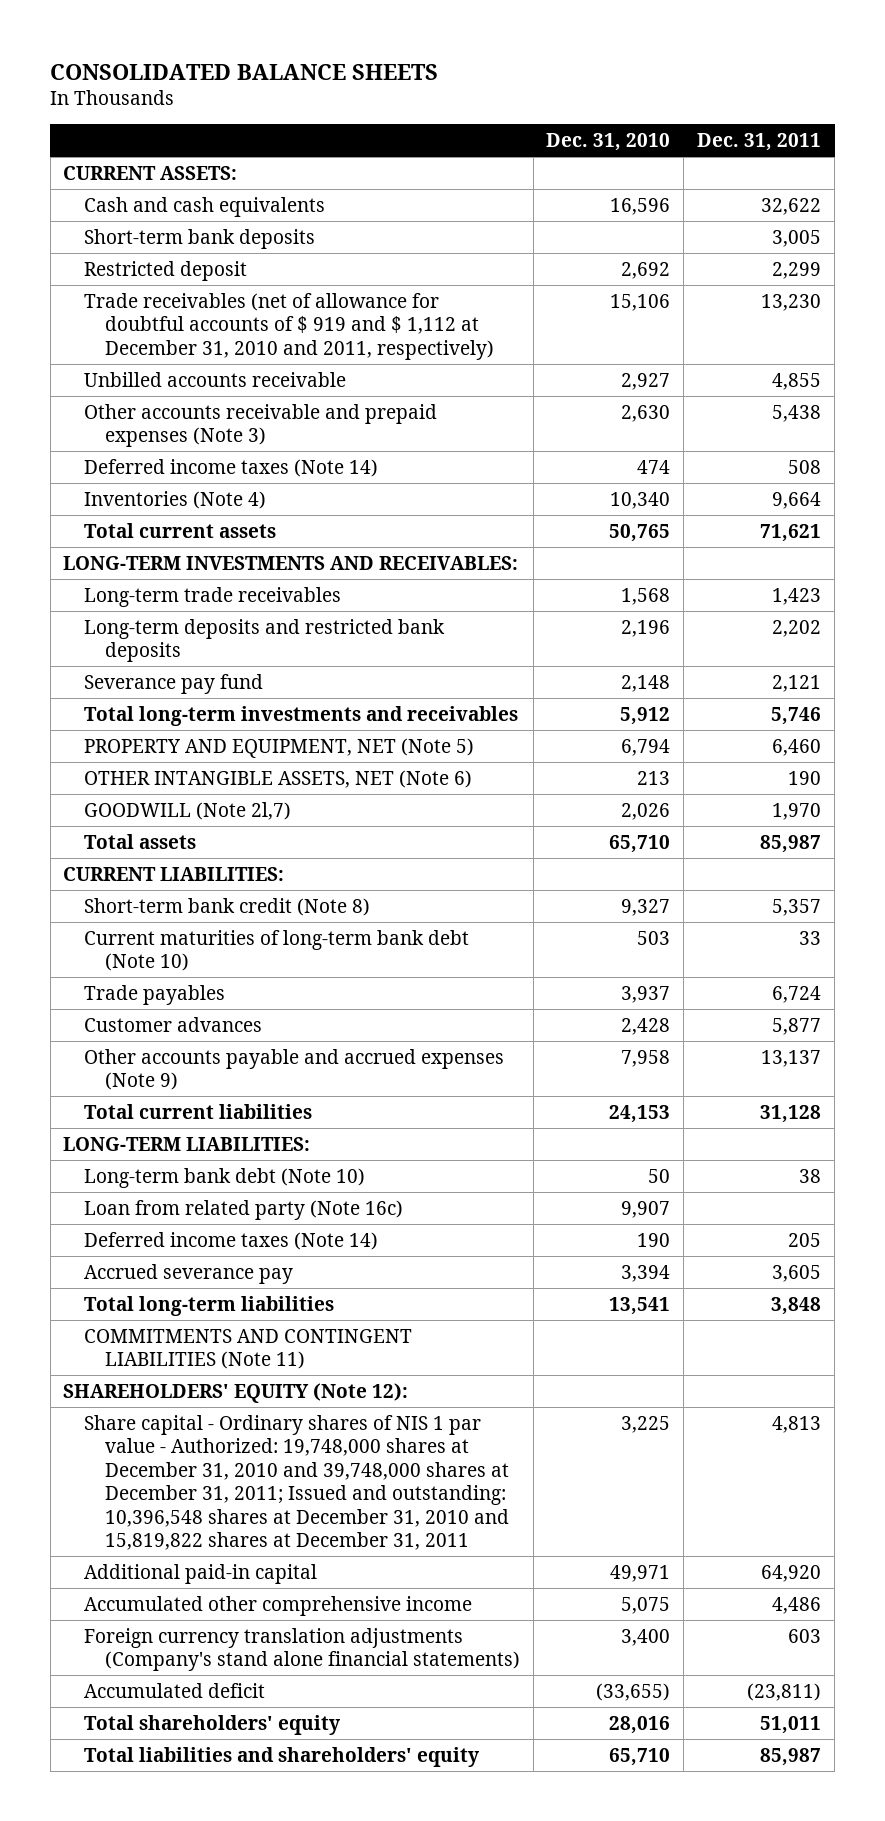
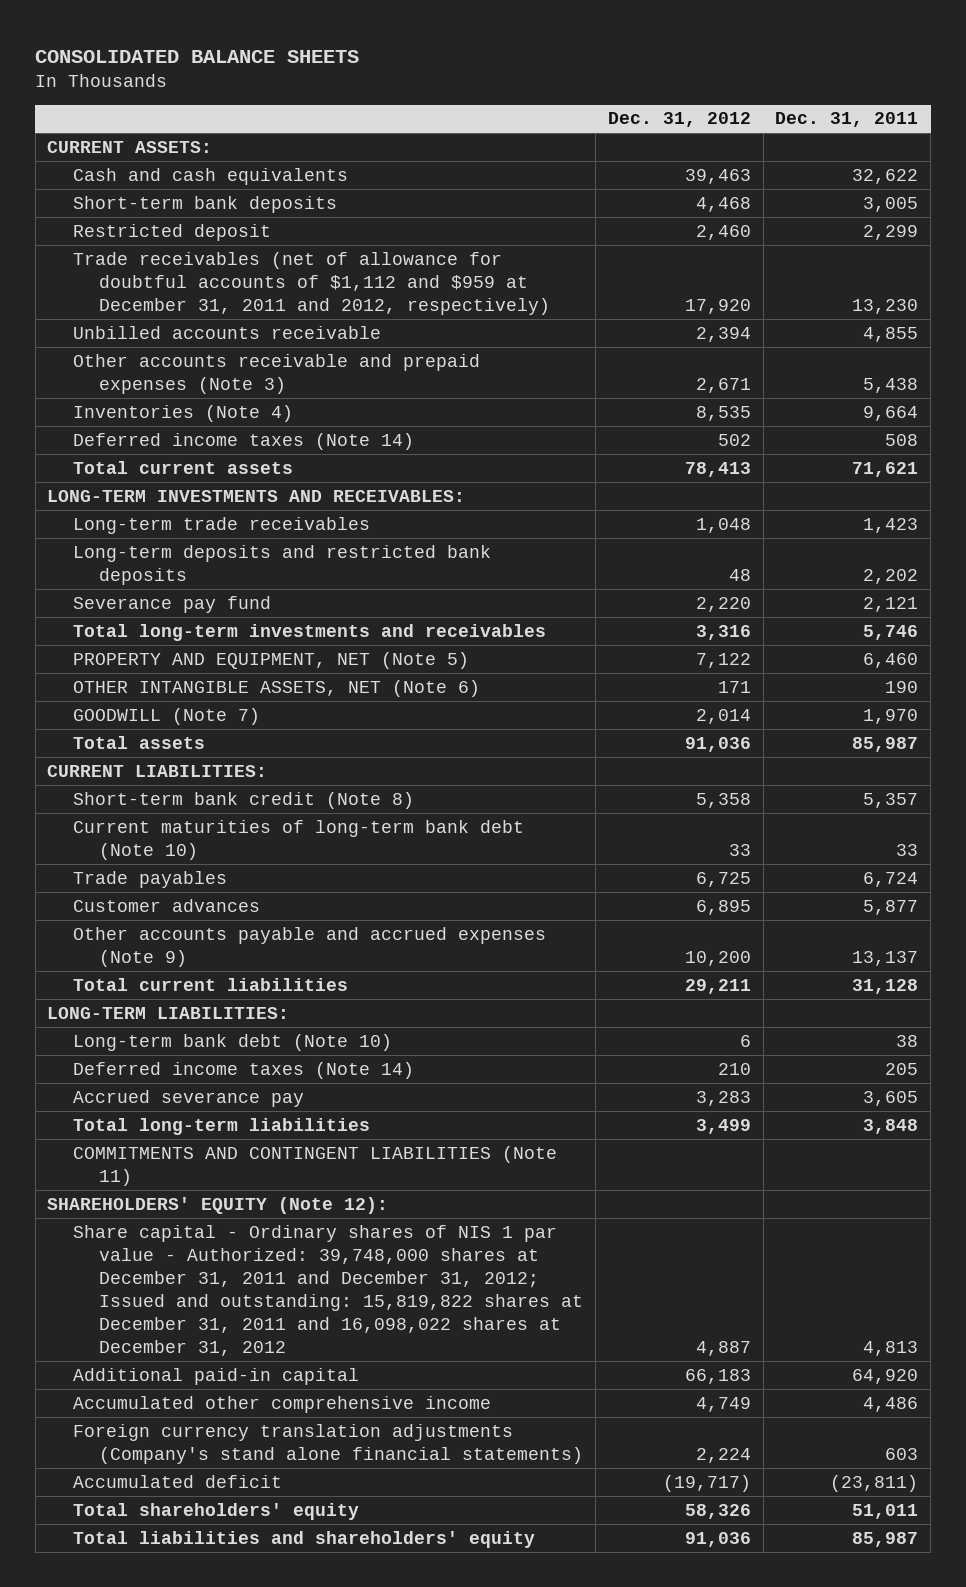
- | Dec. 31, 2010 | Dec. 31, 2011
+ | Dec. 31, 2012 | Dec. 31, 2011
- Trade receivables (net of allowance for doubtful accounts of $ 919 and $ 1,112 at December 31, 2010 and 2011, respectively) | 15,106 | 13,230
+ Trade receivables (net of allowance for doubtful accounts of $1,112 and $959 at December 31, 2011 and 2012, respectively) | 17,920 | 13,230
moved down: Deferred income taxes (Note 14) | 502 | 508
- GOODWILL (Note 2l,7) | 2,026 | 1,970
+ GOODWILL (Note 7) | 2,014 | 1,970
- Loan from related party (Note 16c) | 9,907 |
- Share capital - Ordinary shares of NIS 1 par value - Authorized: 19,748,000 shares at December 31, 2010 and 39,748,000 shares at December 31, 2011; Issued and outstanding: 10,396,548 shares at December 31, 2010 and 15,819,822 shares at December 31, 2011 | 3,225 | 4,813
+ Share capital - Ordinary shares of NIS 1 par value - Authorized: 39,748,000 shares at December 31, 2011 and December 31, 2012; Issued and outstanding: 15,819,822 shares at December 31, 2011 and 16,098,022 shares at December 31, 2012 | 4,887 | 4,813

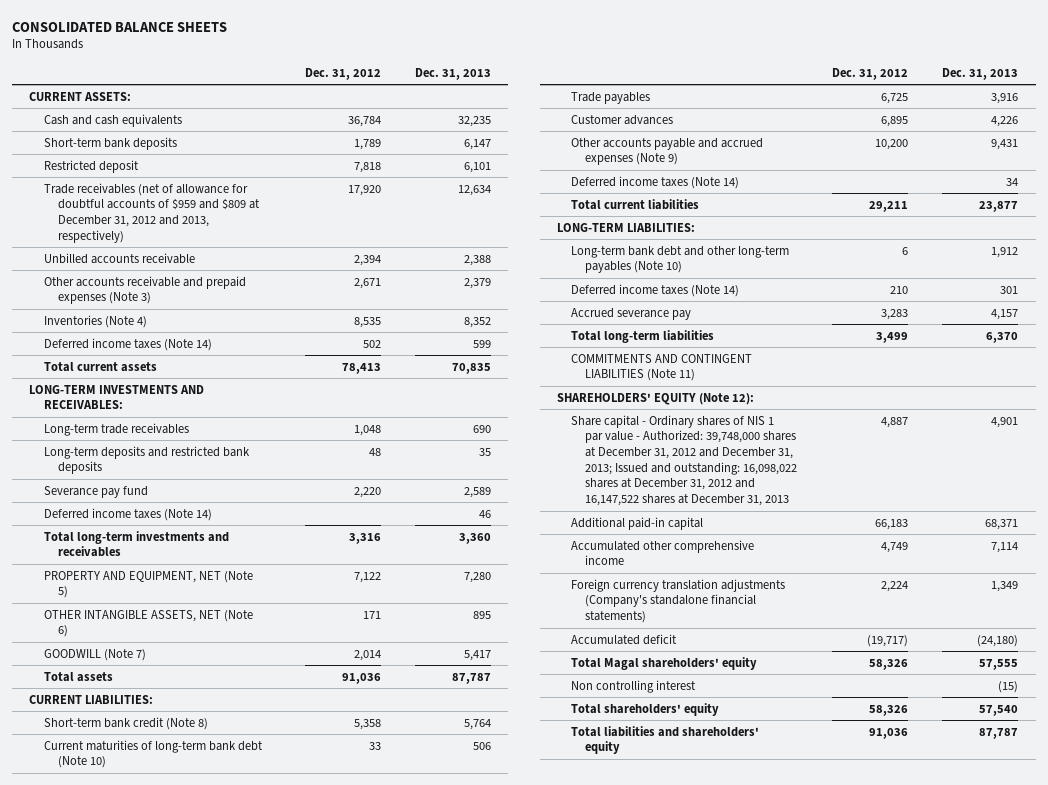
- | Dec. 31, 2012 | Dec. 31, 2011
+ | Dec. 31, 2012 | Dec. 31, 2013
- Cash and cash equivalents | 39,463 | 32,622
- Short-term bank deposits | 4,468 | 3,005
- Restricted deposit | 2,460 | 2,299
- Trade receivables (net of allowance for doubtful accounts of $1,112 and $959 at December 31, 2011 and 2012, respectively) | 17,920 | 13,230
+ Cash and cash equivalents | 36,784 | 32,235
+ Short-term bank deposits | 1,789 | 6,147
+ Restricted deposit | 7,818 | 6,101
+ Trade receivables (net of allowance for doubtful accounts of $959 and $809 at December 31, 2012 and 2013, respectively) | 17,920 | 12,634
+ Deferred income taxes (Note 14) | | 46
+ Deferred income taxes (Note 14) | | 34
- Long-term bank debt (Note 10) | 6 | 38
+ Long-term bank debt and other long-term payables (Note 10) | 6 | 1,912
- Share capital - Ordinary shares of NIS 1 par value - Authorized: 39,748,000 shares at December 31, 2011 and December 31, 2012; Issued and outstanding: 15,819,822 shares at December 31, 2011 and 16,098,022 shares at December 31, 2012 | 4,887 | 4,813
+ Share capital - Ordinary shares of NIS 1 par value - Authorized: 39,748,000 shares at December 31, 2012 and December 31, 2013; Issued and outstanding: 16,098,022 shares at December 31, 2012 and 16,147,522 shares at December 31, 2013 | 4,887 | 4,901
- Foreign currency translation adjustments (Company's stand alone financial statements) | 2,224 | 603
+ Foreign currency translation adjustments (Company's standalone financial statements) | 2,224 | 1,349
+ Total Magal shareholders' equity | 58,326 | 57,555
+ Non controlling interest | | (15)

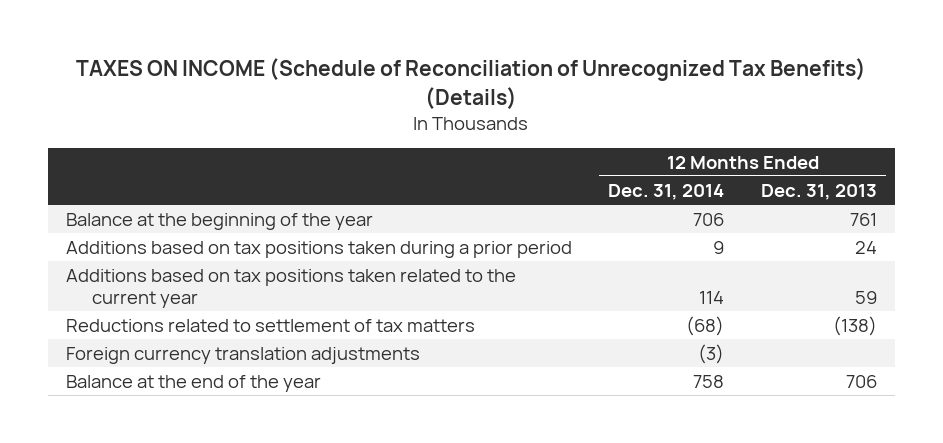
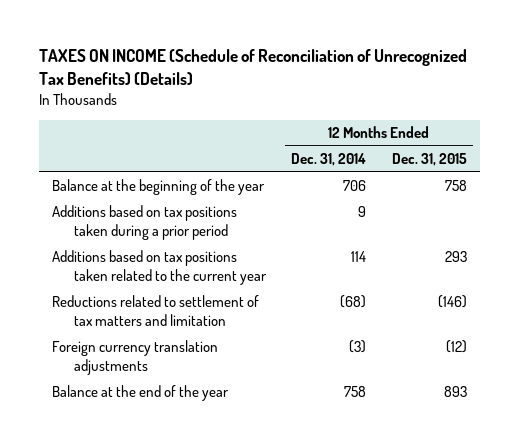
- | 12 Months Ended Dec. 31, 2014 | 12 Months Ended Dec. 31, 2013
+ | 12 Months Ended Dec. 31, 2014 | 12 Months Ended Dec. 31, 2015
- Reductions related to settlement of tax matters | (68) | (138)
+ Reductions related to settlement of tax matters and limitation | (68) | (146)

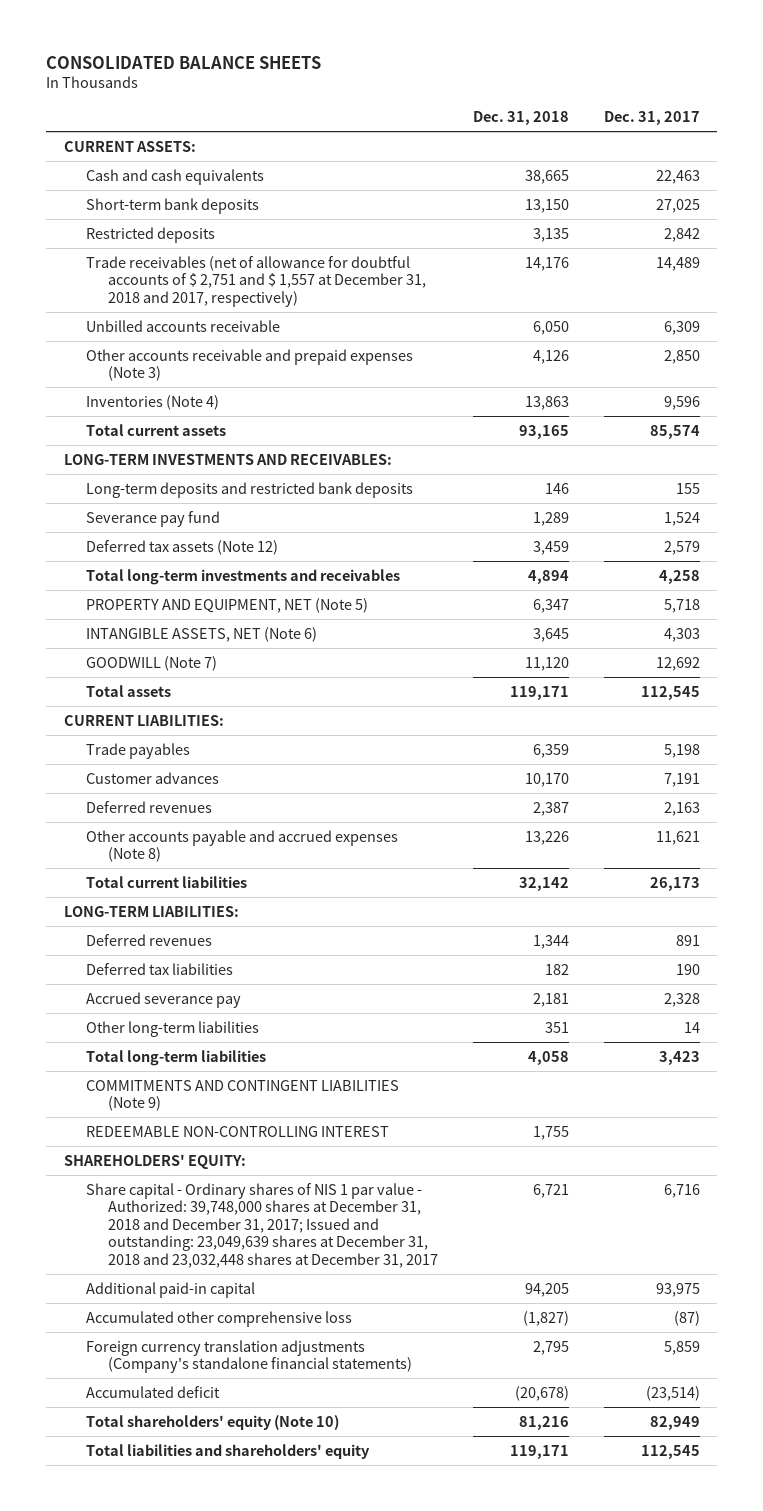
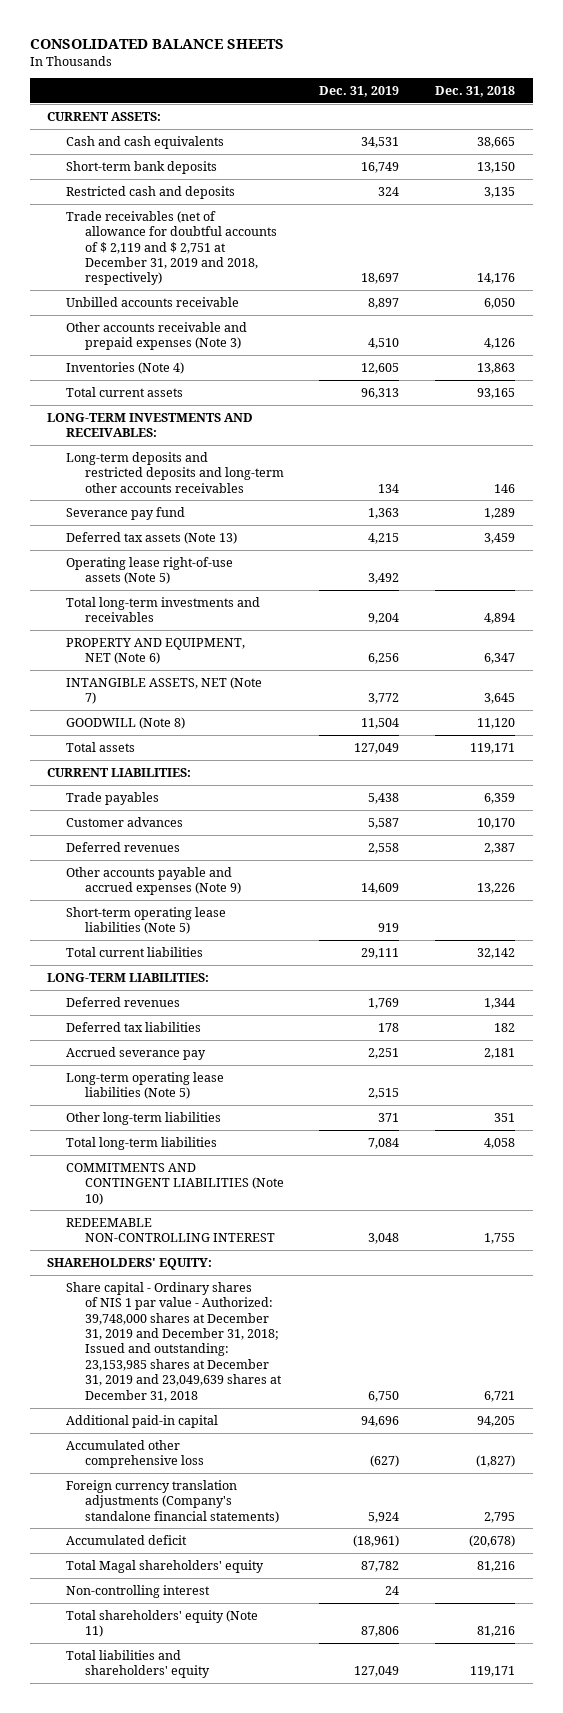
- | Dec. 31, 2018 | Dec. 31, 2017
+ | Dec. 31, 2019 | Dec. 31, 2018
- Restricted deposits | 3,135 | 2,842
- Trade receivables (net of allowance for doubtful accounts of $ 2,751 and $ 1,557 at December 31, 2018 and 2017, respectively) | 14,176 | 14,489
+ Restricted cash and deposits | 324 | 3,135
+ Trade receivables (net of allowance for doubtful accounts of $ 2,119 and $ 2,751 at December 31, 2019 and 2018, respectively) | 18,697 | 14,176
- Long-term deposits and restricted bank deposits | 146 | 155
+ Long-term deposits and restricted deposits and long-term other accounts receivables | 134 | 146
- Deferred tax assets (Note 12) | 3,459 | 2,579
+ Deferred tax assets (Note 13) | 4,215 | 3,459
+ Operating lease right-of-use assets (Note 5) | 3,492 |
- PROPERTY AND EQUIPMENT, NET (Note 5) | 6,347 | 5,718
- INTANGIBLE ASSETS, NET (Note 6) | 3,645 | 4,303
- GOODWILL (Note 7) | 11,120 | 12,692
+ PROPERTY AND EQUIPMENT, NET (Note 6) | 6,256 | 6,347
+ INTANGIBLE ASSETS, NET (Note 7) | 3,772 | 3,645
+ GOODWILL (Note 8) | 11,504 | 11,120
- Other accounts payable and accrued expenses (Note 8) | 13,226 | 11,621
+ Other accounts payable and accrued expenses (Note 9) | 14,609 | 13,226
+ Short-term operating lease liabilities (Note 5) | 919 |
+ Long-term operating lease liabilities (Note 5) | 2,515 |
- COMMITMENTS AND CONTINGENT LIABILITIES (Note 9)
+ COMMITMENTS AND CONTINGENT LIABILITIES (Note 10)
- Share capital - Ordinary shares of NIS 1 par value - Authorized: 39,748,000 shares at December 31, 2018 and December 31, 2017; Issued and outstanding: 23,049,639 shares at December 31, 2018 and 23,032,448 shares at December 31, 2017 | 6,721 | 6,716
+ Share capital - Ordinary shares of NIS 1 par value - Authorized: 39,748,000 shares at December 31, 2019 and December 31, 2018; Issued and outstanding: 23,153,985 shares at December 31, 2019 and 23,049,639 shares at December 31, 2018 | 6,750 | 6,721
- Total shareholders' equity (Note 10) | 81,216 | 82,949
+ Total Magal shareholders' equity | 87,782 | 81,216
+ Non-controlling interest | 24 |
+ Total shareholders' equity (Note 11) | 87,806 | 81,216

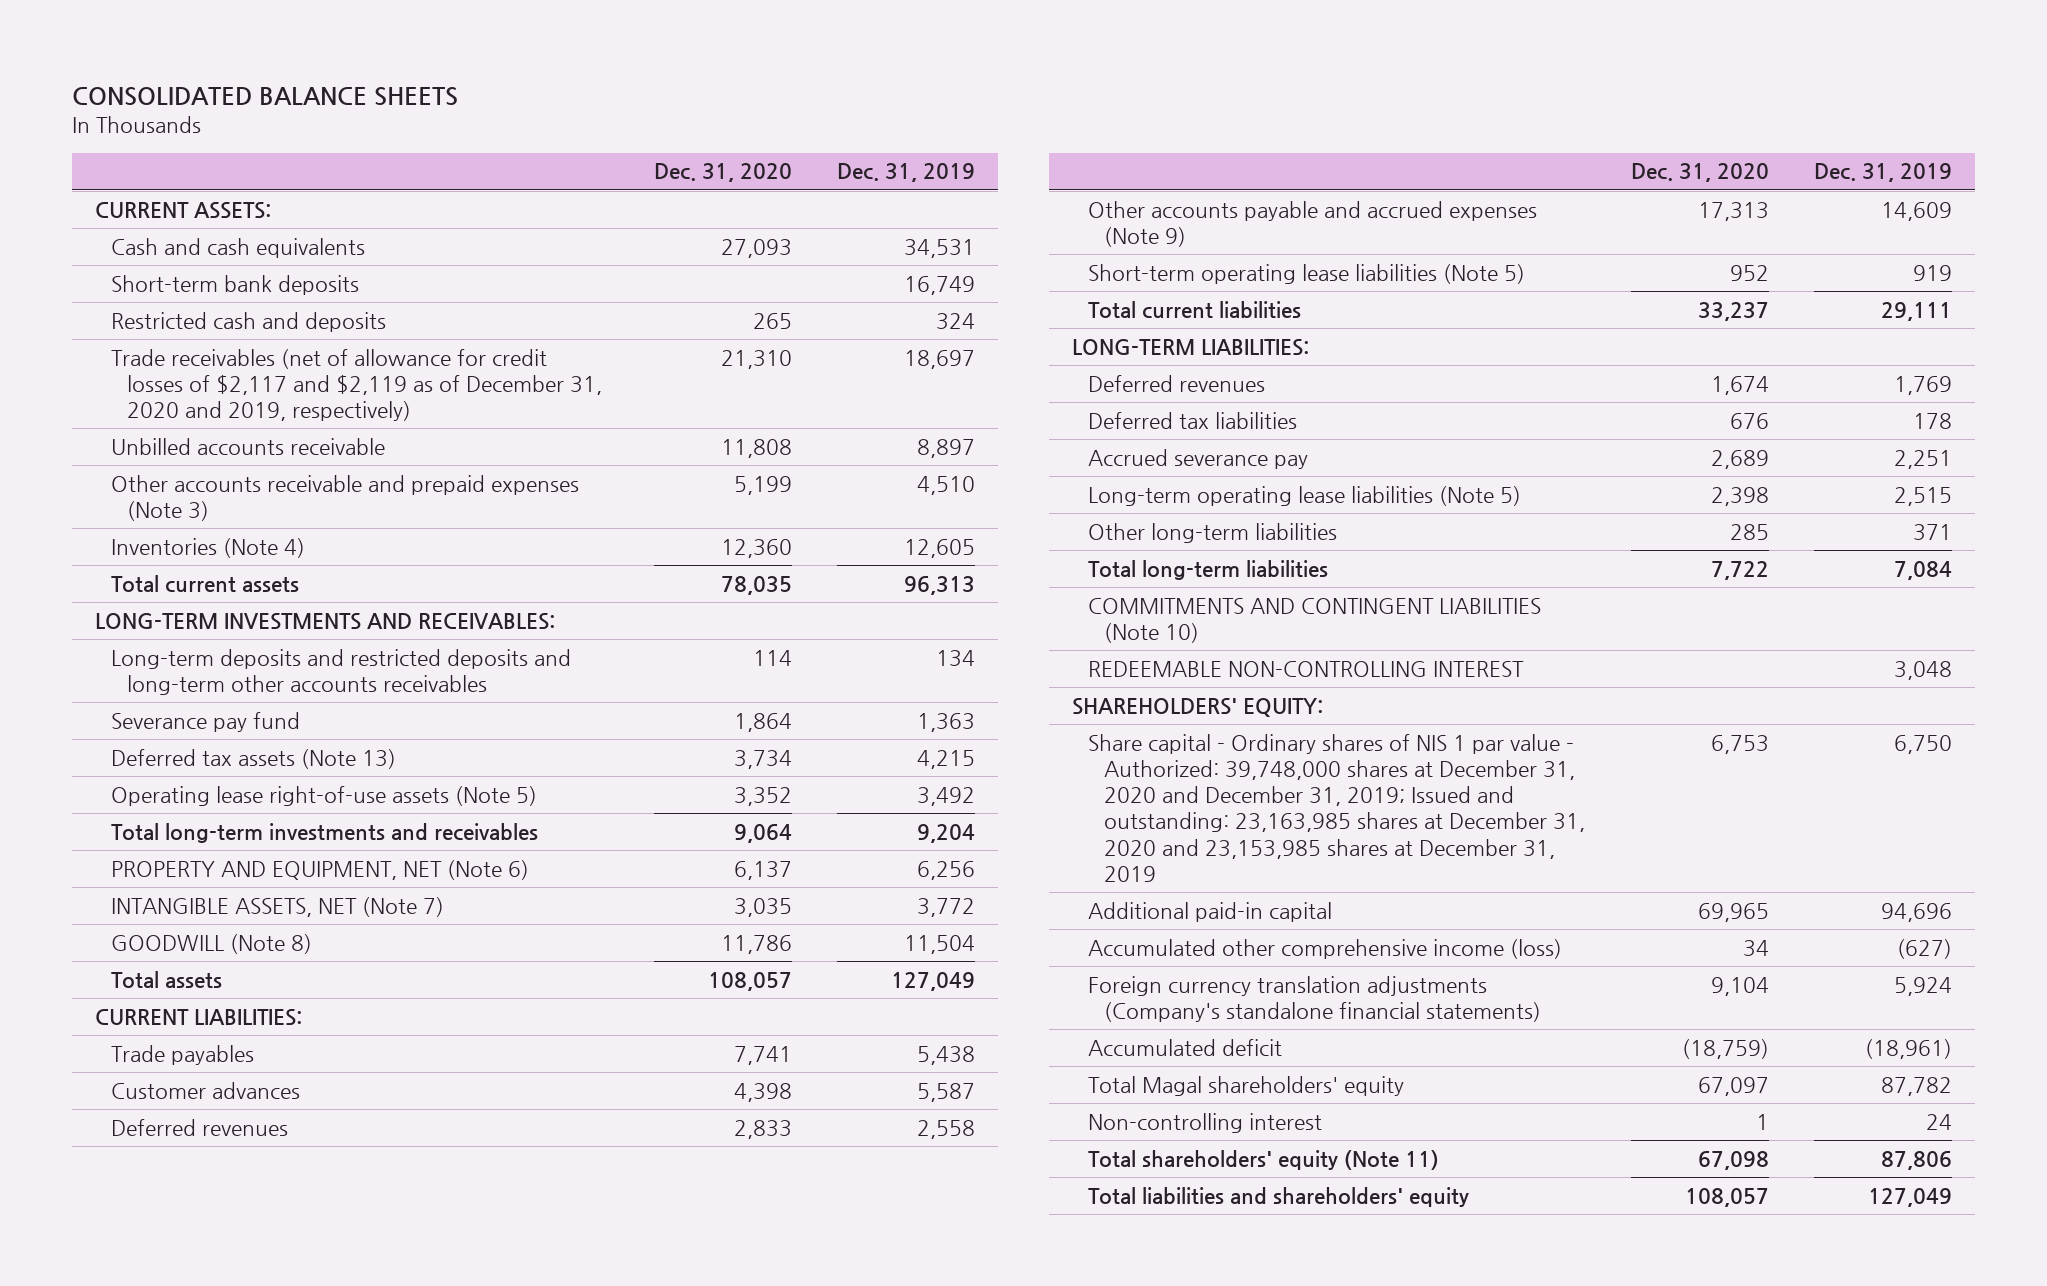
- | Dec. 31, 2019 | Dec. 31, 2018
+ | Dec. 31, 2020 | Dec. 31, 2019
- Trade receivables (net of allowance for doubtful accounts of $ 2,119 and $ 2,751 at December 31, 2019 and 2018, respectively) | 18,697 | 14,176
+ Trade receivables (net of allowance for credit losses of $2,117 and $2,119 as of December 31, 2020 and 2019, respectively) | 21,310 | 18,697
- Share capital - Ordinary shares of NIS 1 par value - Authorized: 39,748,000 shares at December 31, 2019 and December 31, 2018; Issued and outstanding: 23,153,985 shares at December 31, 2019 and 23,049,639 shares at December 31, 2018 | 6,750 | 6,721
+ Share capital - Ordinary shares of NIS 1 par value - Authorized: 39,748,000 shares at December 31, 2020 and December 31, 2019; Issued and outstanding: 23,163,985 shares at December 31, 2020 and 23,153,985 shares at December 31, 2019 | 6,753 | 6,750
- Accumulated other comprehensive loss | (627) | (1,827)
+ Accumulated other comprehensive income (loss) | 34 | (627)

